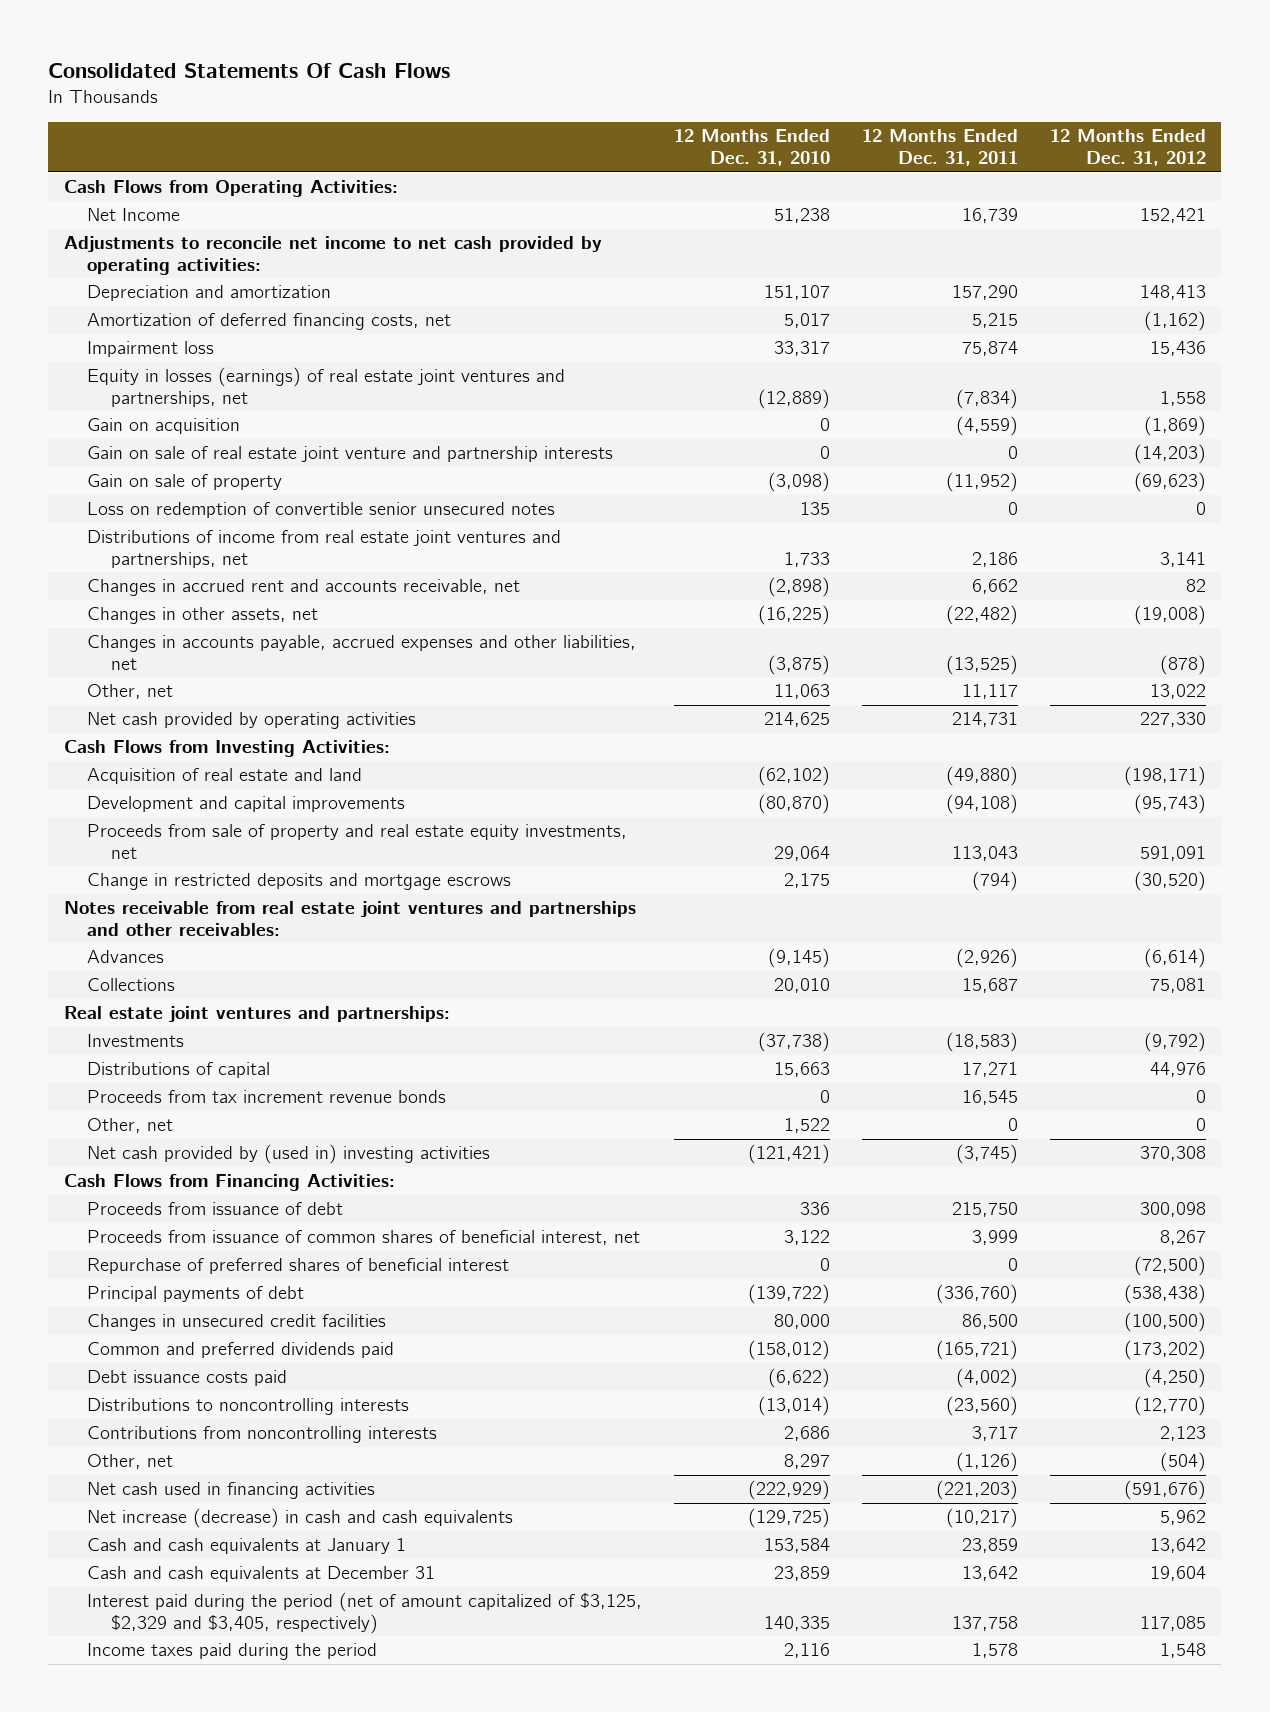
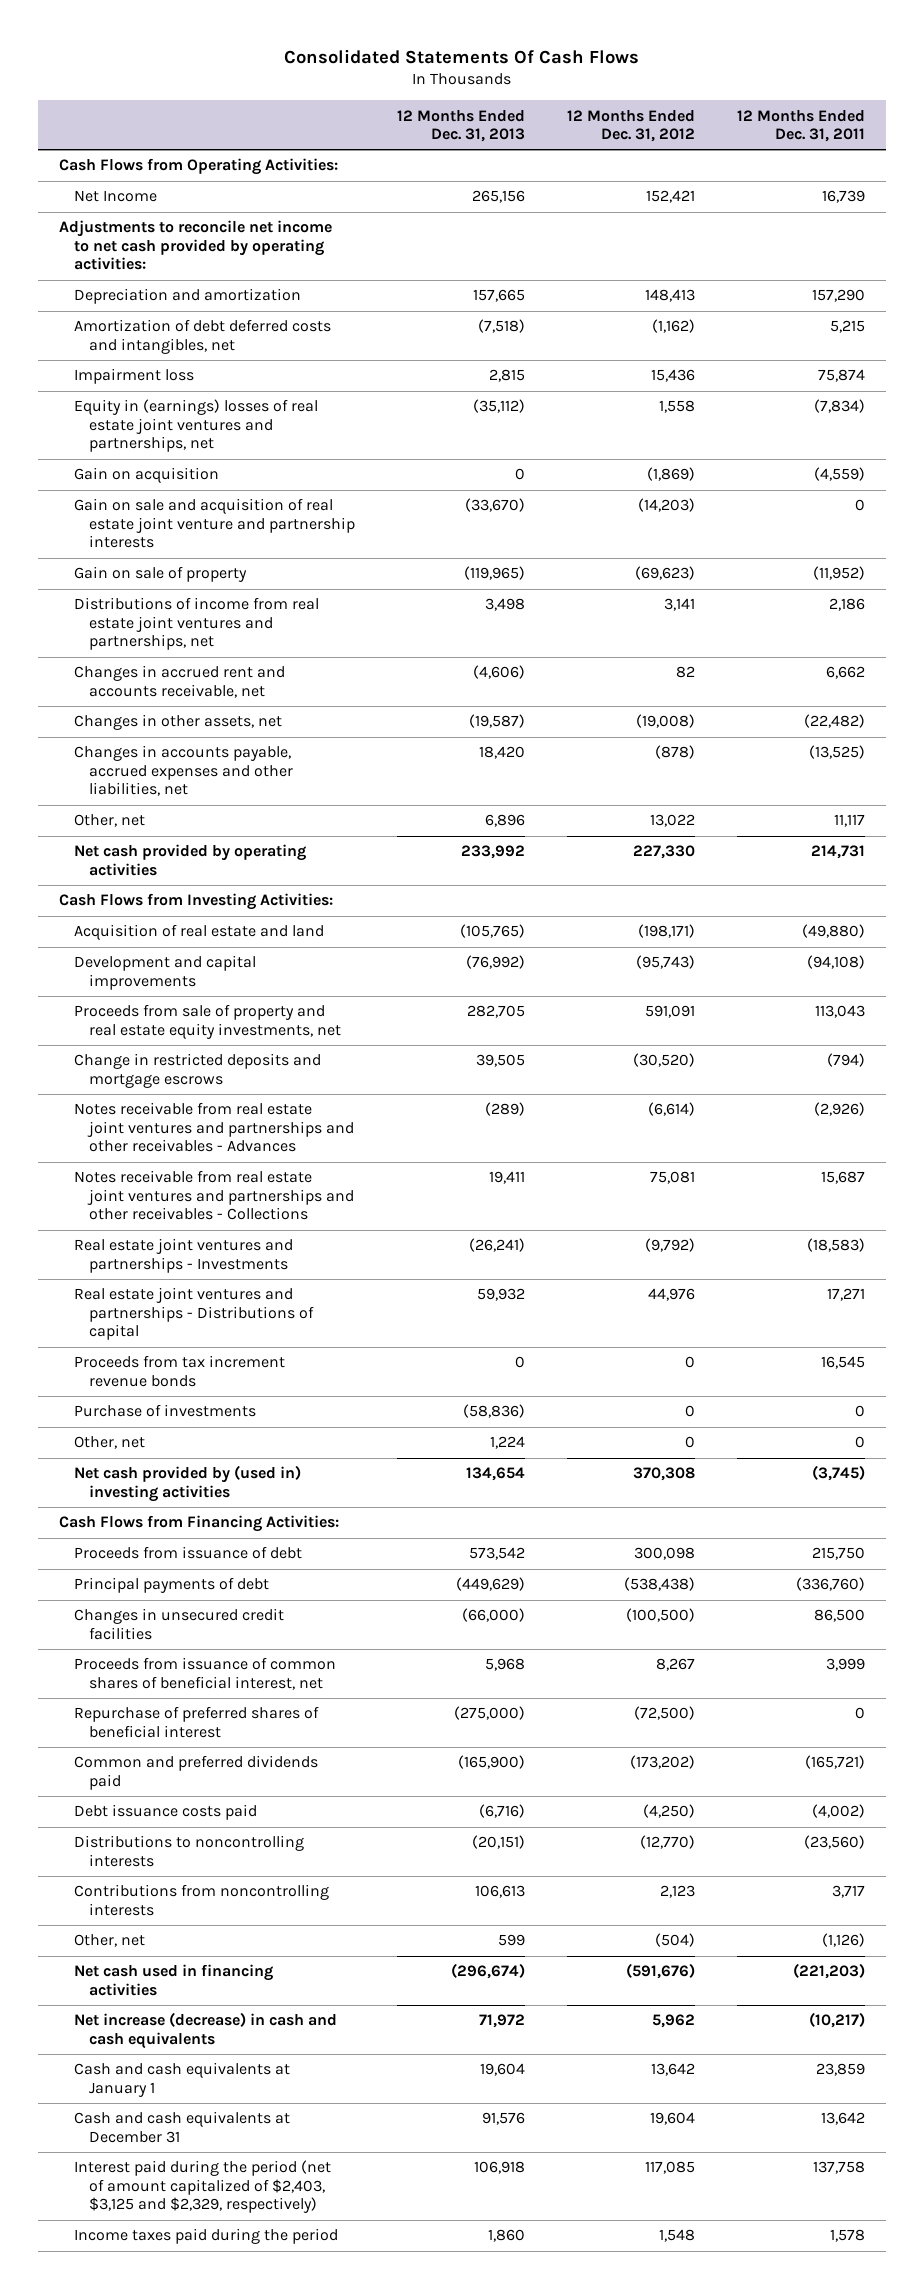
- | 12 Months Ended Dec. 31, 2010 | 12 Months Ended Dec. 31, 2011 | 12 Months Ended Dec. 31, 2012
+ | 12 Months Ended Dec. 31, 2013 | 12 Months Ended Dec. 31, 2012 | 12 Months Ended Dec. 31, 2011
- Amortization of deferred financing costs, net | 5,017 | 5,215 | (1,162)
+ Amortization of debt deferred costs and intangibles, net | (7,518) | (1,162) | 5,215
- Equity in losses (earnings) of real estate joint ventures and partnerships, net | (12,889) | (7,834) | 1,558
+ Equity in (earnings) losses of real estate joint ventures and partnerships, net | (35,112) | 1,558 | (7,834)
- Gain on sale of real estate joint venture and partnership interests | 0 | 0 | (14,203)
+ Gain on sale and acquisition of real estate joint venture and partnership interests | (33,670) | (14,203) | 0
- Loss on redemption of convertible senior unsecured notes | 135 | 0 | 0
- Notes receivable from real estate joint ventures and partnerships and other receivables:
- Advances | (9,145) | (2,926) | (6,614)
- Collections | 20,010 | 15,687 | 75,081
- Real estate joint ventures and partnerships:
- Investments | (37,738) | (18,583) | (9,792)
- Distributions of capital | 15,663 | 17,271 | 44,976
+ Notes receivable from real estate joint ventures and partnerships and other receivables - Advances | (289) | (6,614) | (2,926)
+ Notes receivable from real estate joint ventures and partnerships and other receivables - Collections | 19,411 | 75,081 | 15,687
+ Real estate joint ventures and partnerships - Investments | (26,241) | (9,792) | (18,583)
+ Real estate joint ventures and partnerships - Distributions of capital | 59,932 | 44,976 | 17,271
+ Purchase of investments | (58,836) | 0 | 0
moved down: Proceeds from issuance of common shares of beneficial interest, net | 5,968 | 8,267 | 3,999
moved down: Repurchase of preferred shares of beneficial interest | (275,000) | (72,500) | 0
- Interest paid during the period (net of amount capitalized of $3,125, $2,329 and $3,405, respectively) | 140,335 | 137,758 | 117,085
+ Interest paid during the period (net of amount capitalized of $2,403, $3,125 and $2,329, respectively) | 106,918 | 117,085 | 137,758

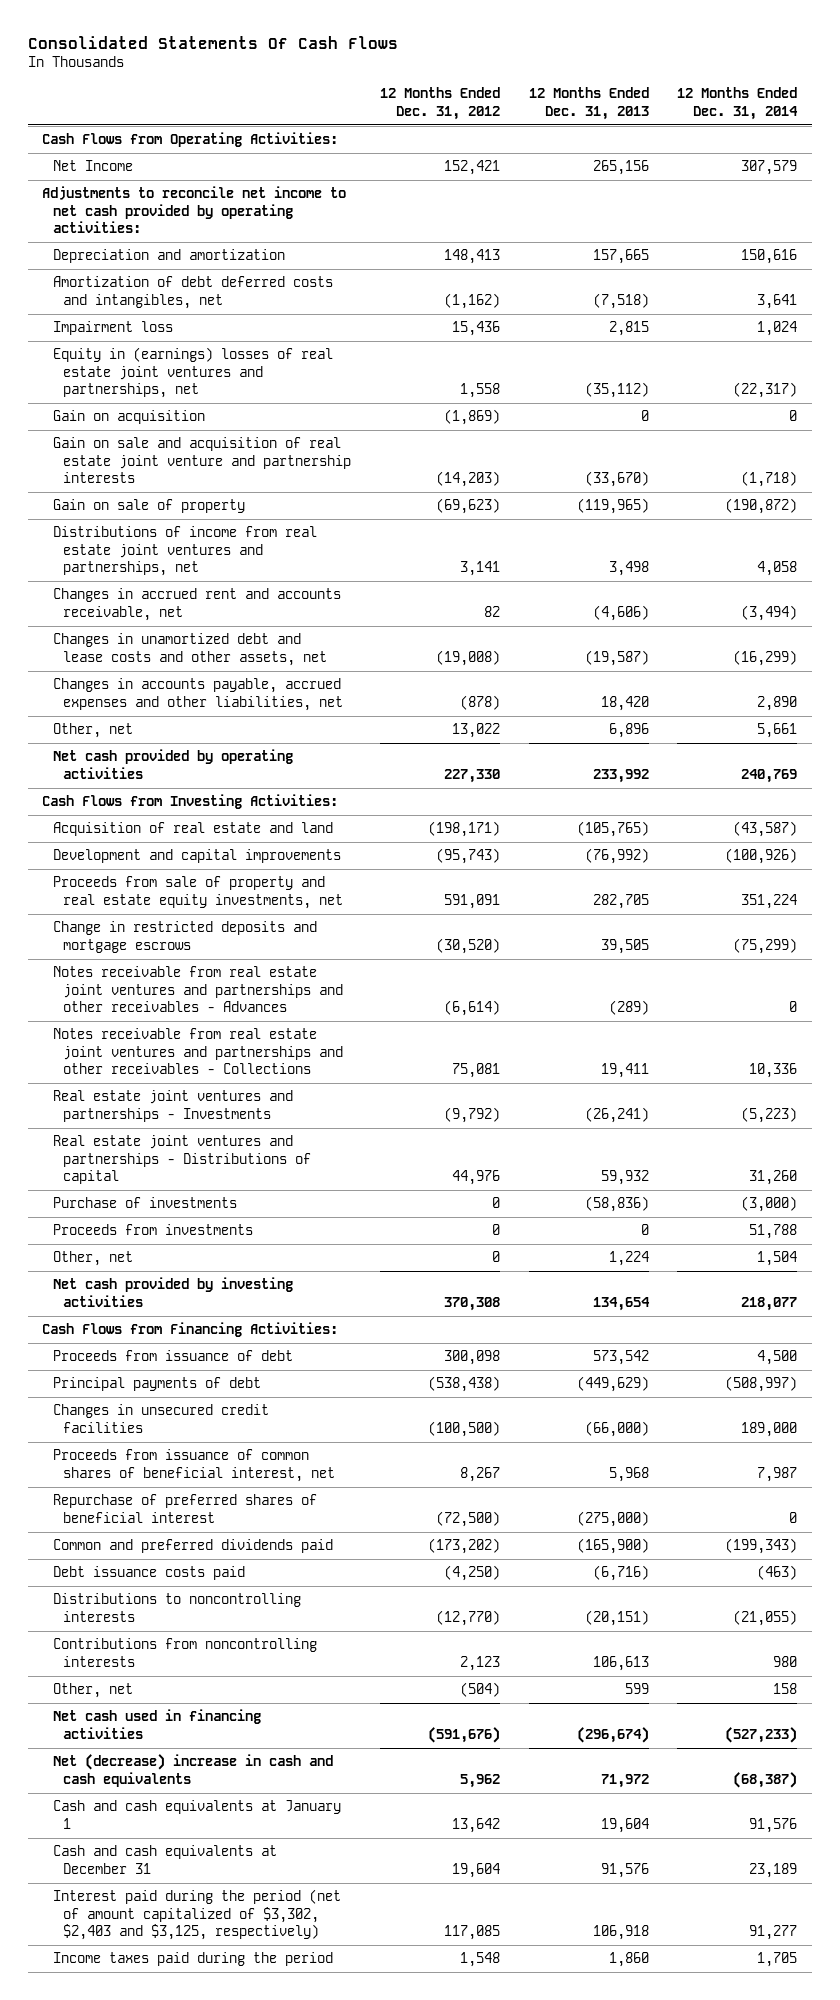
- | 12 Months Ended Dec. 31, 2013 | 12 Months Ended Dec. 31, 2012 | 12 Months Ended Dec. 31, 2011
+ | 12 Months Ended Dec. 31, 2012 | 12 Months Ended Dec. 31, 2013 | 12 Months Ended Dec. 31, 2014
- Changes in other assets, net | (19,587) | (19,008) | (22,482)
+ Changes in unamortized debt and lease costs and other assets, net | (19,008) | (19,587) | (16,299)
- Proceeds from tax increment revenue bonds | 0 | 0 | 16,545
+ Proceeds from investments | 0 | 0 | 51,788
- Net cash provided by (used in) investing activities | 134,654 | 370,308 | (3,745)
+ Net cash provided by investing activities | 370,308 | 134,654 | 218,077
- Net increase (decrease) in cash and cash equivalents | 71,972 | 5,962 | (10,217)
+ Net (decrease) increase in cash and cash equivalents | 5,962 | 71,972 | (68,387)
- Interest paid during the period (net of amount capitalized of $2,403, $3,125 and $2,329, respectively) | 106,918 | 117,085 | 137,758
+ Interest paid during the period (net of amount capitalized of $3,302, $2,403 and $3,125, respectively) | 117,085 | 106,918 | 91,277

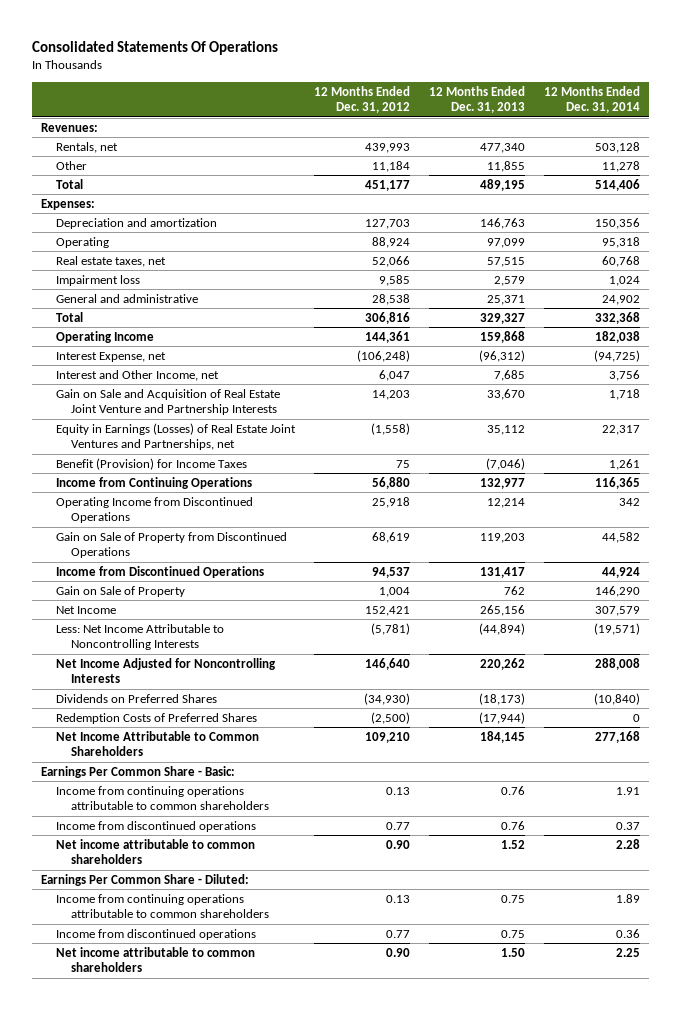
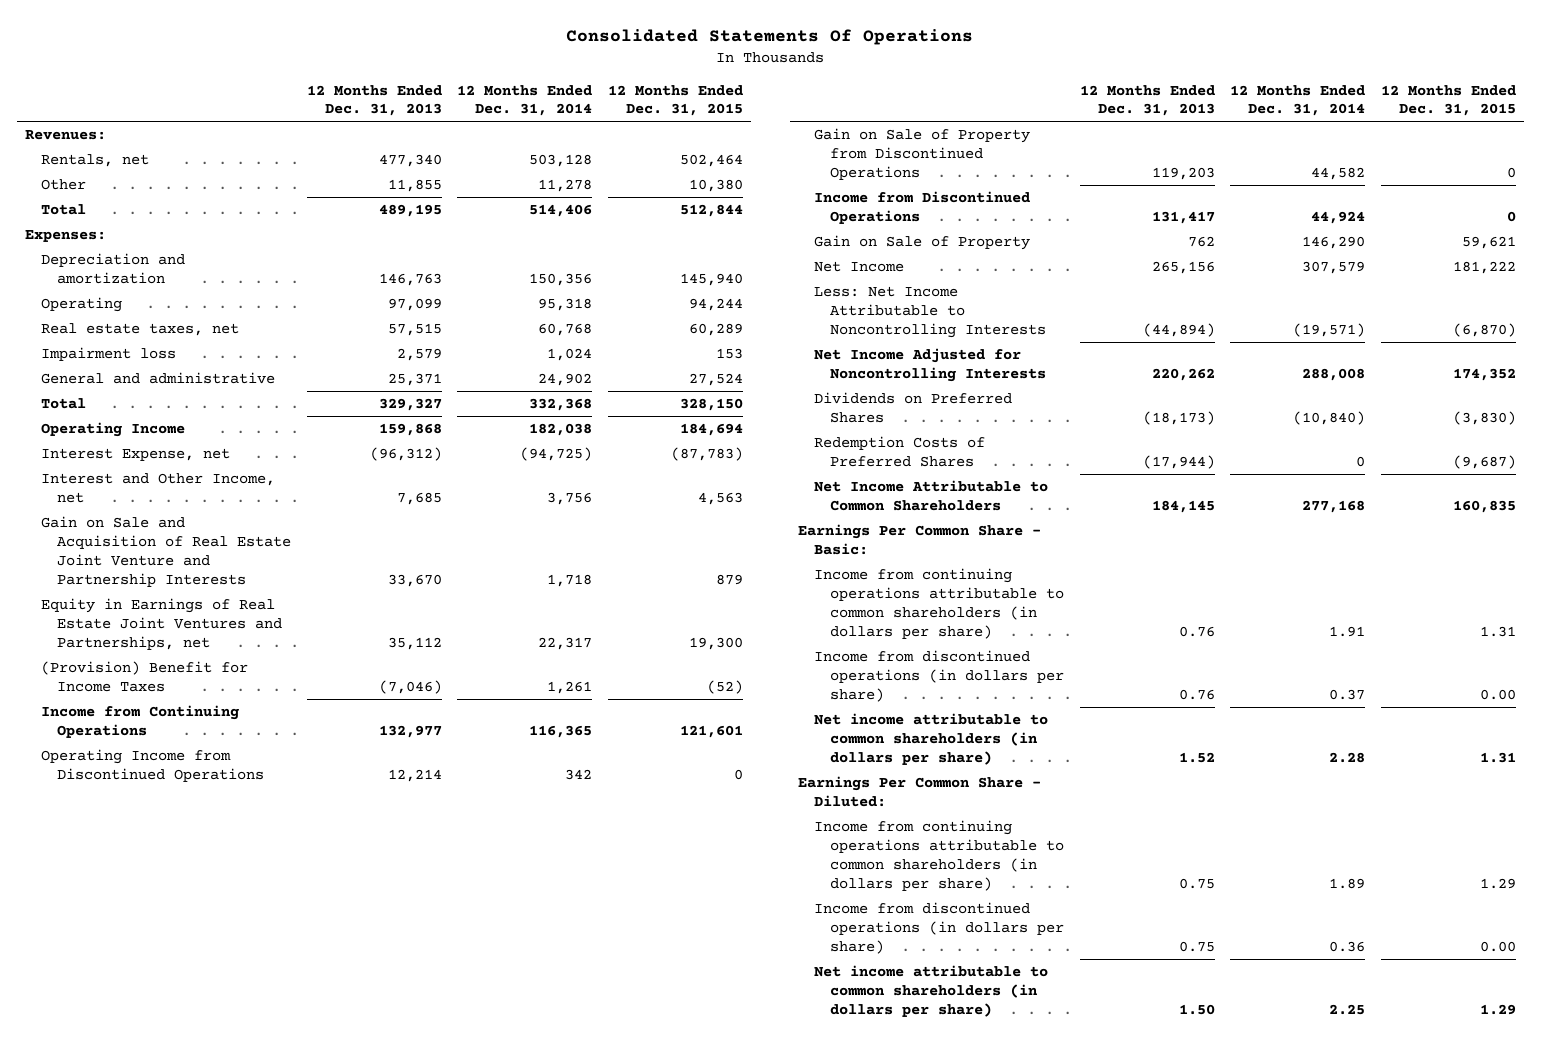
- | 12 Months Ended Dec. 31, 2012 | 12 Months Ended Dec. 31, 2013 | 12 Months Ended Dec. 31, 2014
+ | 12 Months Ended Dec. 31, 2013 | 12 Months Ended Dec. 31, 2014 | 12 Months Ended Dec. 31, 2015
- Equity in Earnings (Losses) of Real Estate Joint Ventures and Partnerships, net | (1,558) | 35,112 | 22,317
- Benefit (Provision) for Income Taxes | 75 | (7,046) | 1,261
+ Equity in Earnings of Real Estate Joint Ventures and Partnerships, net | 35,112 | 22,317 | 19,300
+ (Provision) Benefit for Income Taxes | (7,046) | 1,261 | (52)
- Income from continuing operations attributable to common shareholders | 0.13 | 0.76 | 1.91
- Income from discontinued operations | 0.77 | 0.76 | 0.37
- Net income attributable to common shareholders | 0.90 | 1.52 | 2.28
+ Income from continuing operations attributable to common shareholders (in dollars per share) | 0.76 | 1.91 | 1.31
+ Income from discontinued operations (in dollars per share) | 0.76 | 0.37 | 0.00
+ Net income attributable to common shareholders (in dollars per share) | 1.52 | 2.28 | 1.31
- Income from continuing operations attributable to common shareholders | 0.13 | 0.75 | 1.89
- Income from discontinued operations | 0.77 | 0.75 | 0.36
- Net income attributable to common shareholders | 0.90 | 1.50 | 2.25
+ Income from continuing operations attributable to common shareholders (in dollars per share) | 0.75 | 1.89 | 1.29
+ Income from discontinued operations (in dollars per share) | 0.75 | 0.36 | 0.00
+ Net income attributable to common shareholders (in dollars per share) | 1.50 | 2.25 | 1.29

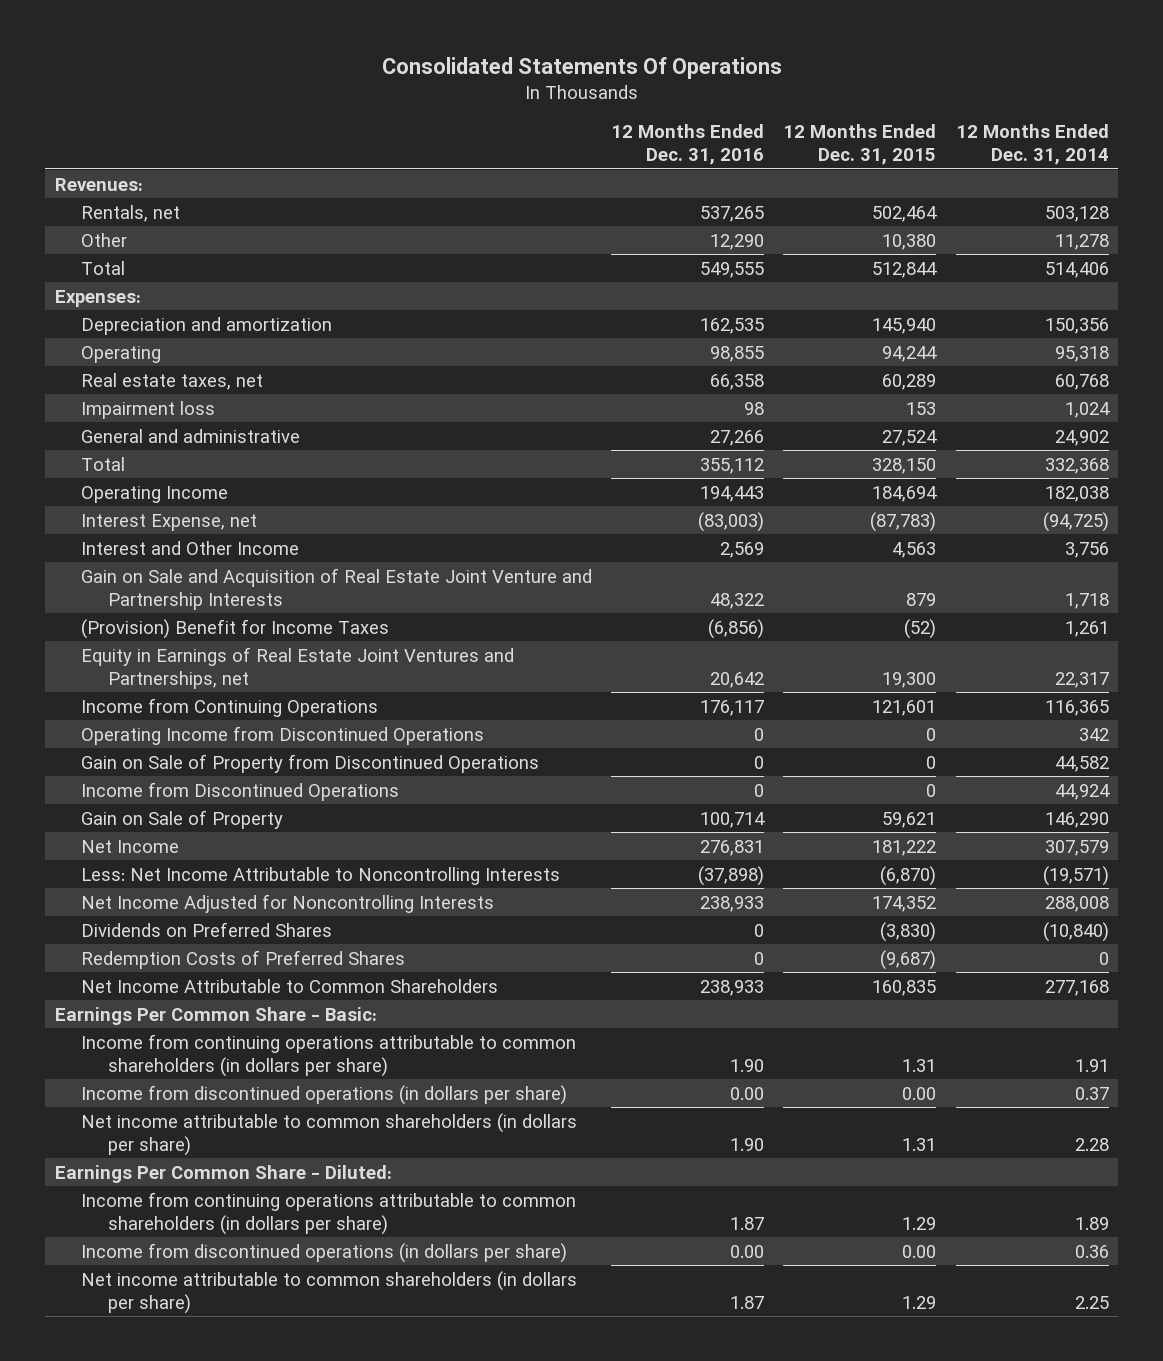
- | 12 Months Ended Dec. 31, 2013 | 12 Months Ended Dec. 31, 2014 | 12 Months Ended Dec. 31, 2015
+ | 12 Months Ended Dec. 31, 2016 | 12 Months Ended Dec. 31, 2015 | 12 Months Ended Dec. 31, 2014
- Interest and Other Income, net | 7,685 | 3,756 | 4,563
+ Interest and Other Income | 2,569 | 4,563 | 3,756
moved down: Equity in Earnings of Real Estate Joint Ventures and Partnerships, net | 20,642 | 19,300 | 22,317

